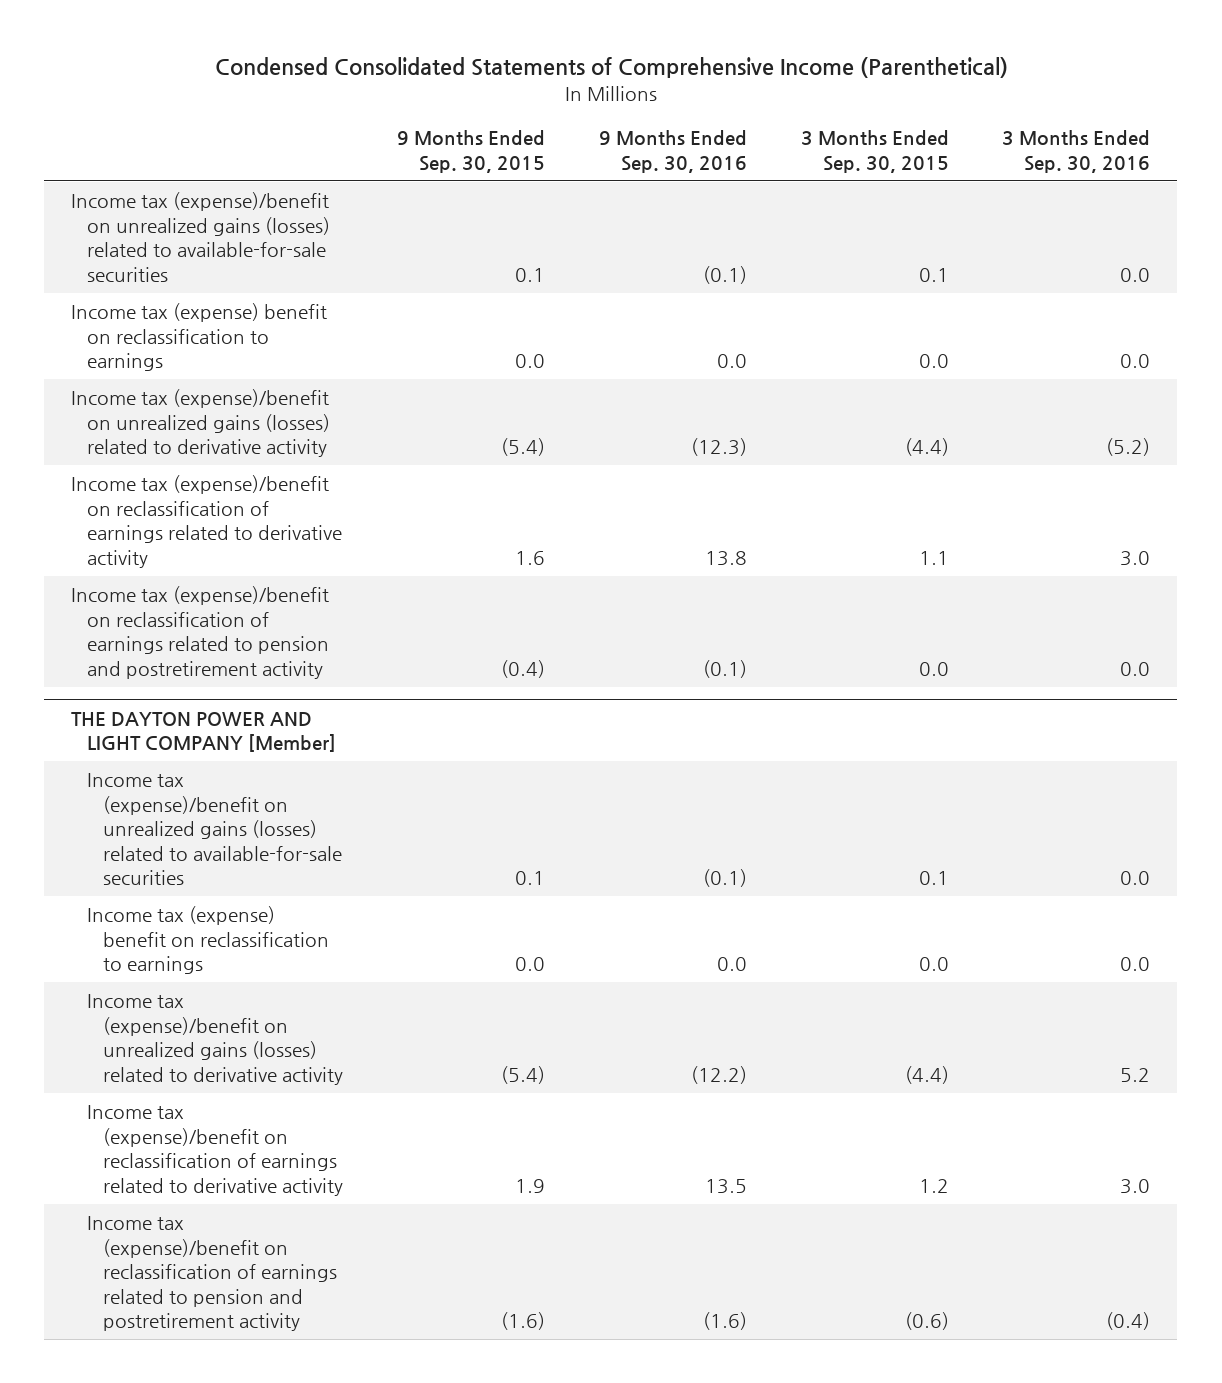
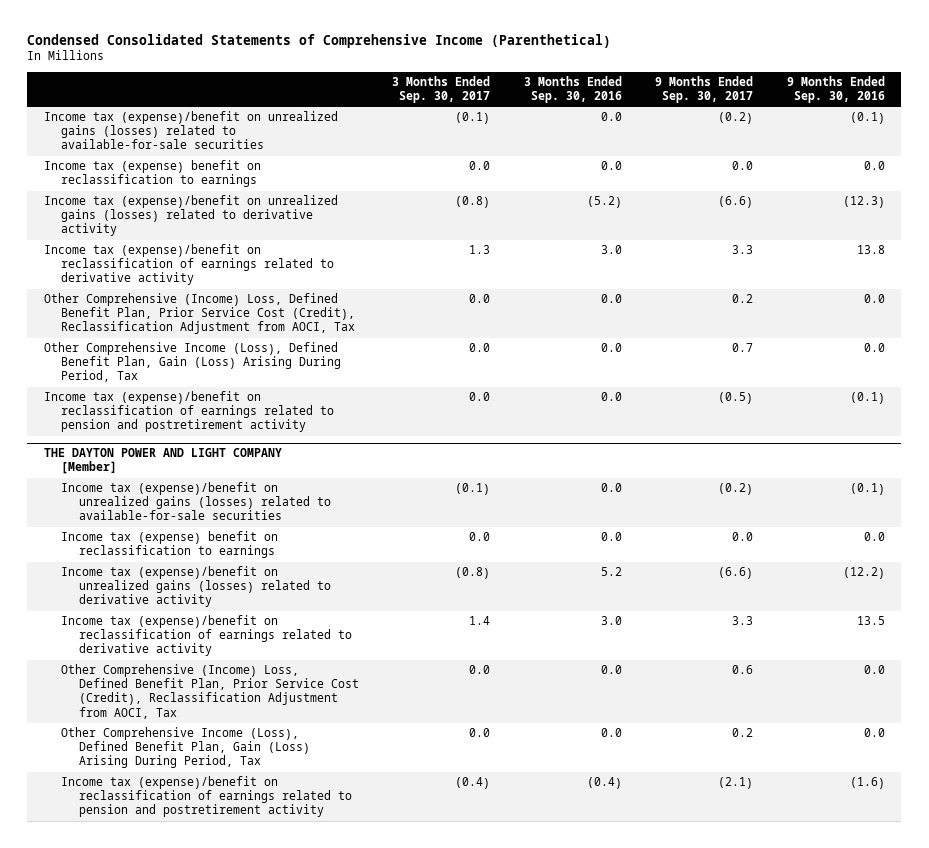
- | 9 Months Ended Sep. 30, 2015 | 9 Months Ended Sep. 30, 2016 | 3 Months Ended Sep. 30, 2015 | 3 Months Ended Sep. 30, 2016
+ | 3 Months Ended Sep. 30, 2017 | 3 Months Ended Sep. 30, 2016 | 9 Months Ended Sep. 30, 2017 | 9 Months Ended Sep. 30, 2016
+ Other Comprehensive (Income) Loss, Defined Benefit Plan, Prior Service Cost (Credit), Reclassification Adjustment from AOCI, Tax | 0.0 | 0.0 | 0.2 | 0.0
+ Other Comprehensive Income (Loss), Defined Benefit Plan, Gain (Loss) Arising During Period, Tax | 0.0 | 0.0 | 0.7 | 0.0
@ THE DAYTON POWER AND LIGHT COMPANY [Member]
+ Other Comprehensive (Income) Loss, Defined Benefit Plan, Prior Service Cost (Credit), Reclassification Adjustment from AOCI, Tax | 0.0 | 0.0 | 0.6 | 0.0
+ Other Comprehensive Income (Loss), Defined Benefit Plan, Gain (Loss) Arising During Period, Tax | 0.0 | 0.0 | 0.2 | 0.0

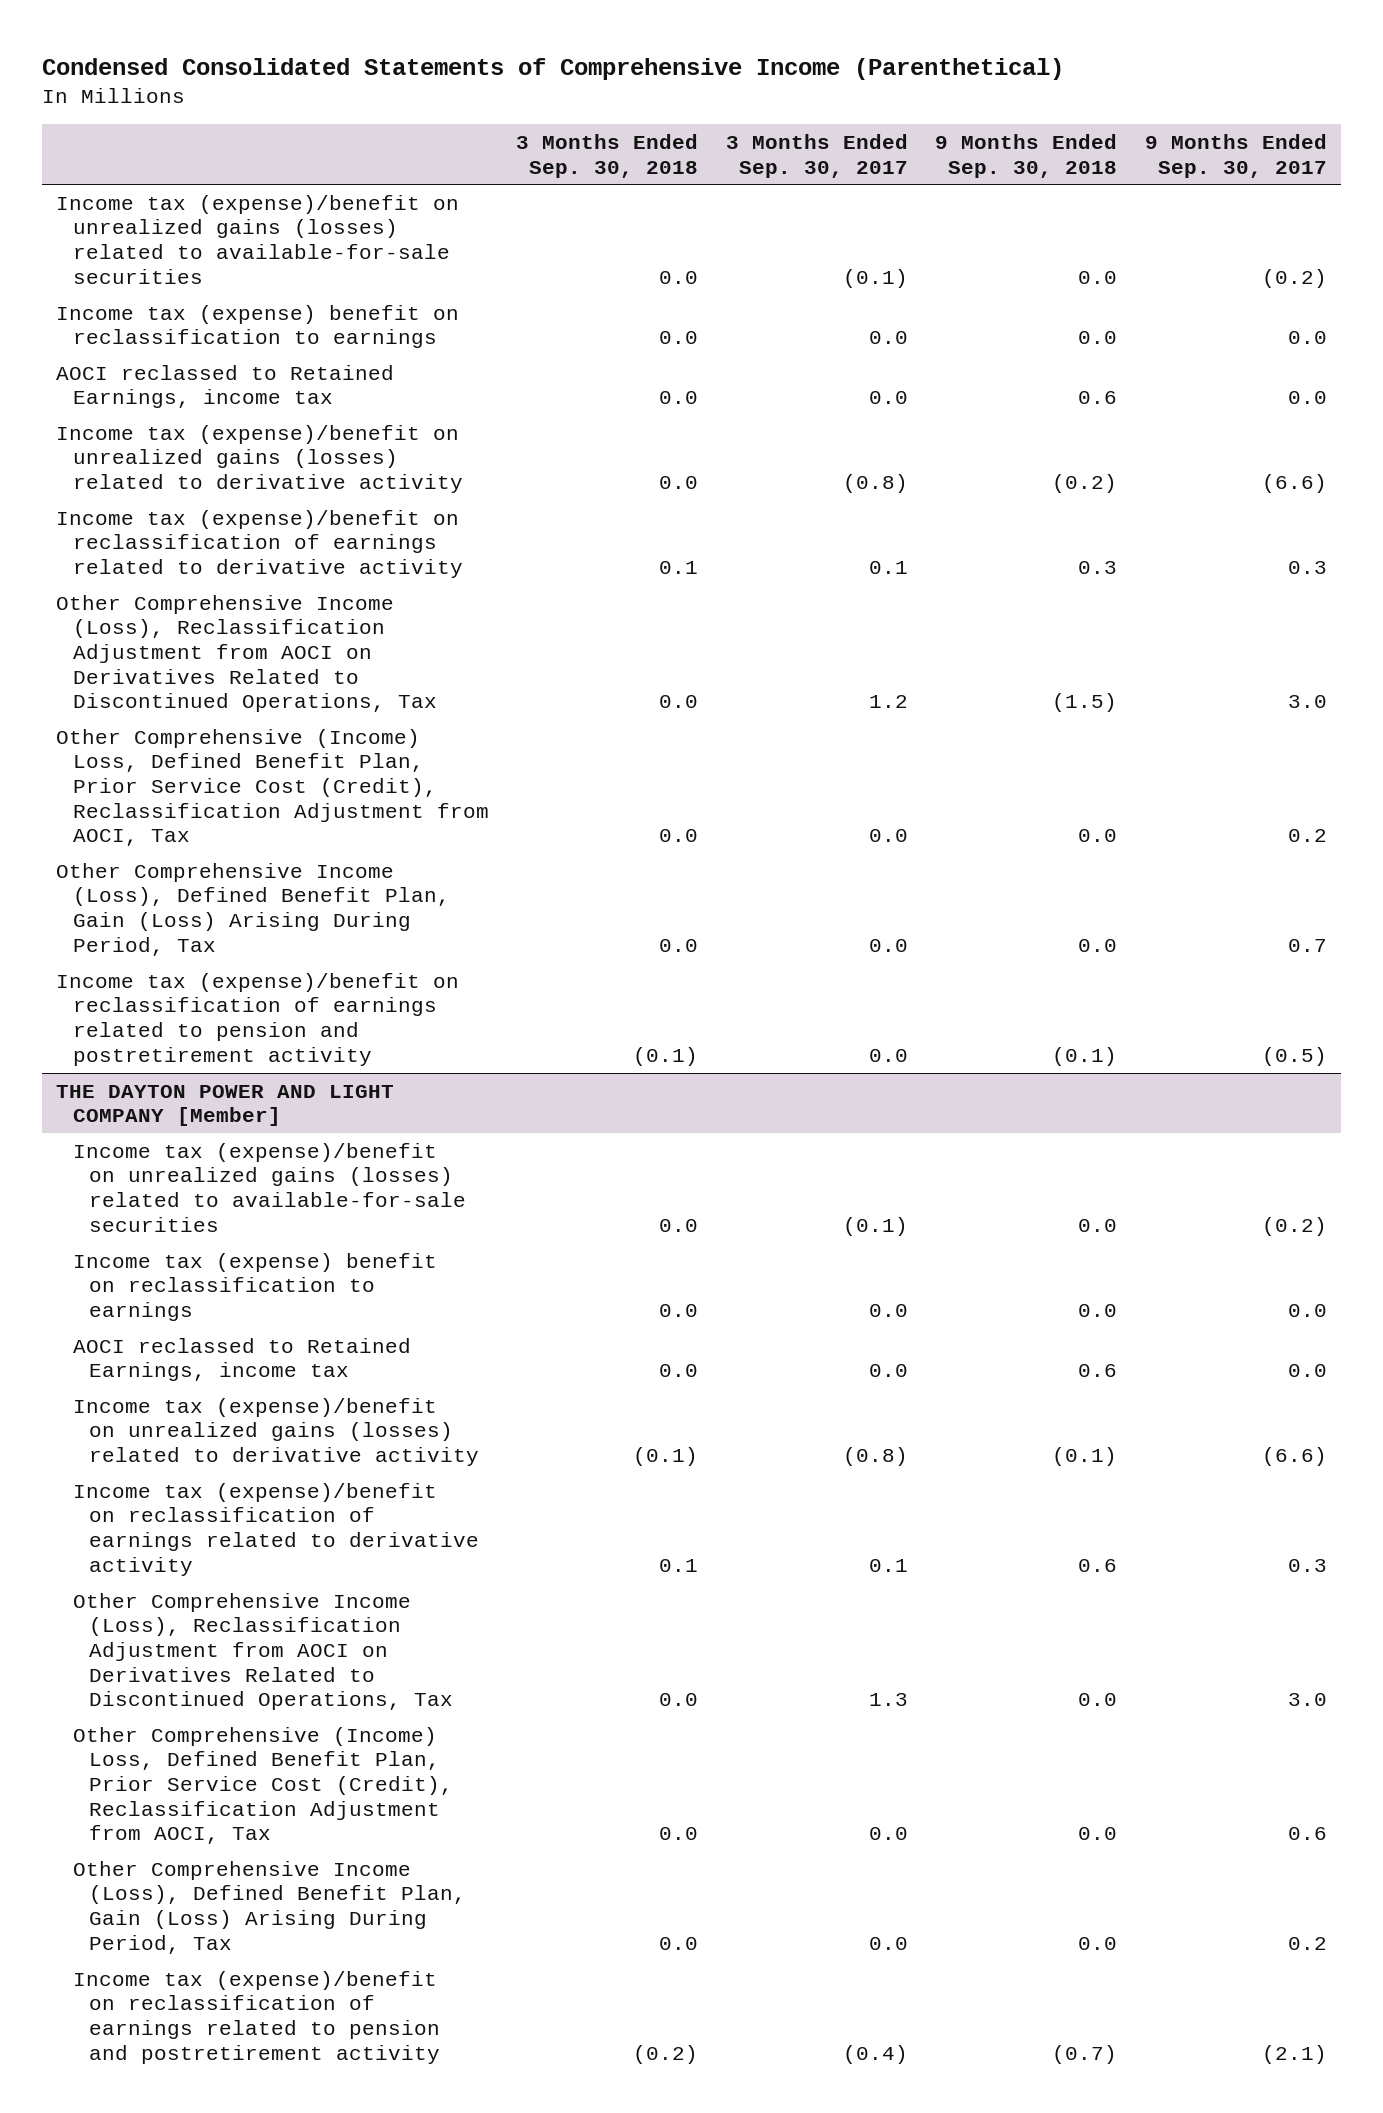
- | 3 Months Ended Sep. 30, 2017 | 3 Months Ended Sep. 30, 2016 | 9 Months Ended Sep. 30, 2017 | 9 Months Ended Sep. 30, 2016
+ | 3 Months Ended Sep. 30, 2018 | 3 Months Ended Sep. 30, 2017 | 9 Months Ended Sep. 30, 2018 | 9 Months Ended Sep. 30, 2017
+ AOCI reclassed to Retained Earnings, income tax | 0.0 | 0.0 | 0.6 | 0.0
- Income tax (expense)/benefit on reclassification of earnings related to derivative activity | 1.3 | 3.0 | 3.3 | 13.8
+ Income tax (expense)/benefit on reclassification of earnings related to derivative activity | 0.1 | 0.1 | 0.3 | 0.3
+ Other Comprehensive Income (Loss), Reclassification Adjustment from AOCI on Derivatives Related to Discontinued Operations, Tax | 0.0 | 1.2 | (1.5) | 3.0
@ THE DAYTON POWER AND LIGHT COMPANY [Member]
+ AOCI reclassed to Retained Earnings, income tax | 0.0 | 0.0 | 0.6 | 0.0
- Income tax (expense)/benefit on reclassification of earnings related to derivative activity | 1.4 | 3.0 | 3.3 | 13.5
+ Income tax (expense)/benefit on reclassification of earnings related to derivative activity | 0.1 | 0.1 | 0.6 | 0.3
+ Other Comprehensive Income (Loss), Reclassification Adjustment from AOCI on Derivatives Related to Discontinued Operations, Tax | 0.0 | 1.3 | 0.0 | 3.0

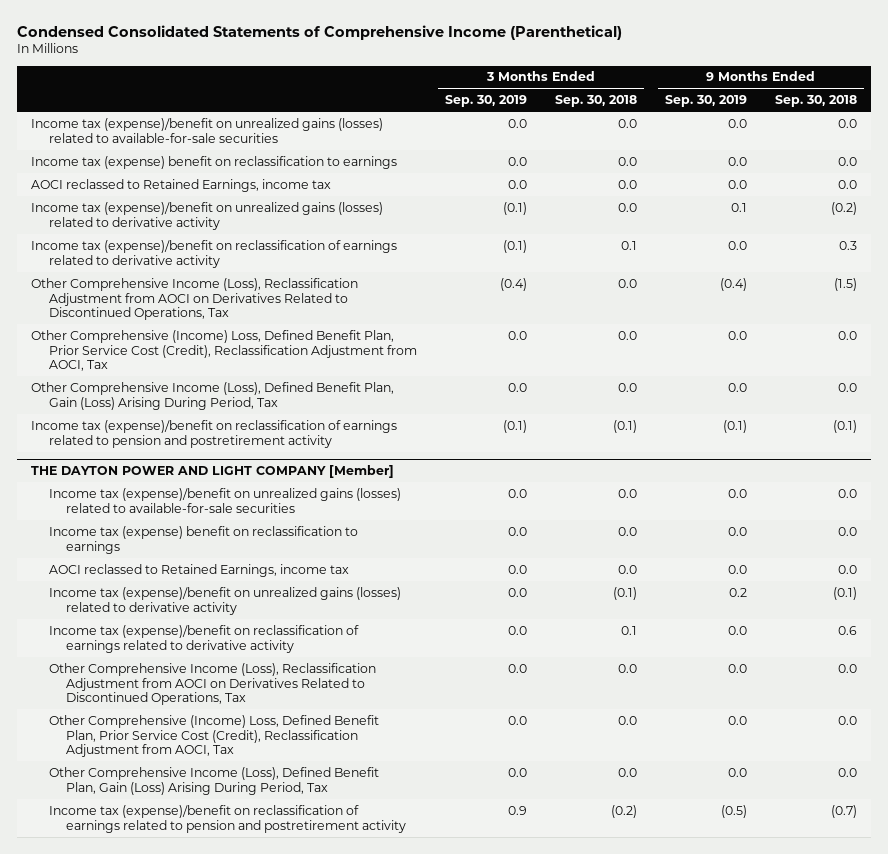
- | 3 Months Ended Sep. 30, 2018 | 3 Months Ended Sep. 30, 2017 | 9 Months Ended Sep. 30, 2018 | 9 Months Ended Sep. 30, 2017
+ | 3 Months Ended Sep. 30, 2019 | 3 Months Ended Sep. 30, 2018 | 9 Months Ended Sep. 30, 2019 | 9 Months Ended Sep. 30, 2018
- AOCI reclassed to Retained Earnings, income tax | 0.0 | 0.0 | 0.6 | 0.0
+ AOCI reclassed to Retained Earnings, income tax | 0.0 | 0.0 | 0.0 | 0.0
@ THE DAYTON POWER AND LIGHT COMPANY [Member]
- AOCI reclassed to Retained Earnings, income tax | 0.0 | 0.0 | 0.6 | 0.0
+ AOCI reclassed to Retained Earnings, income tax | 0.0 | 0.0 | 0.0 | 0.0

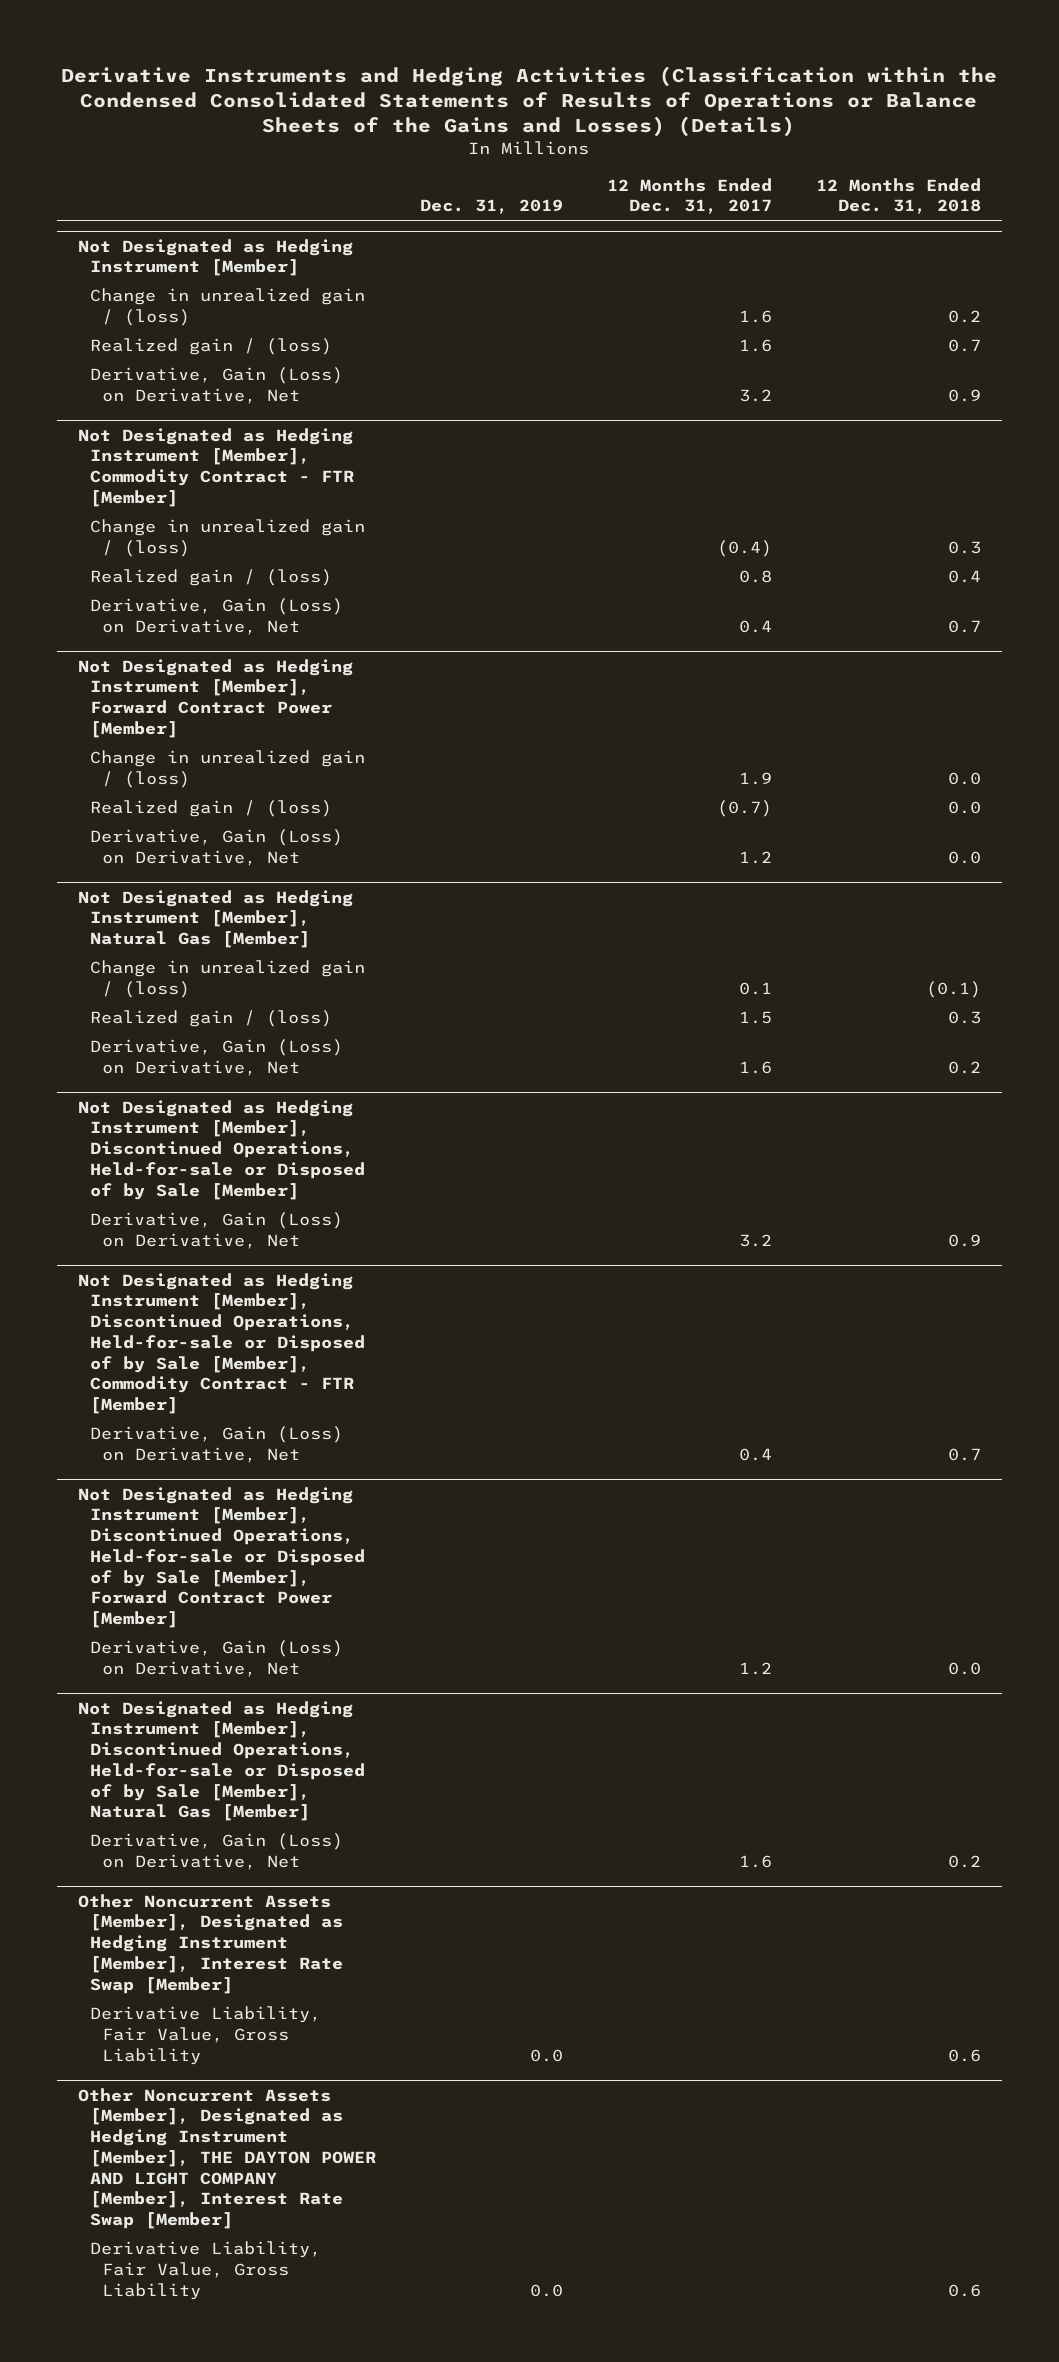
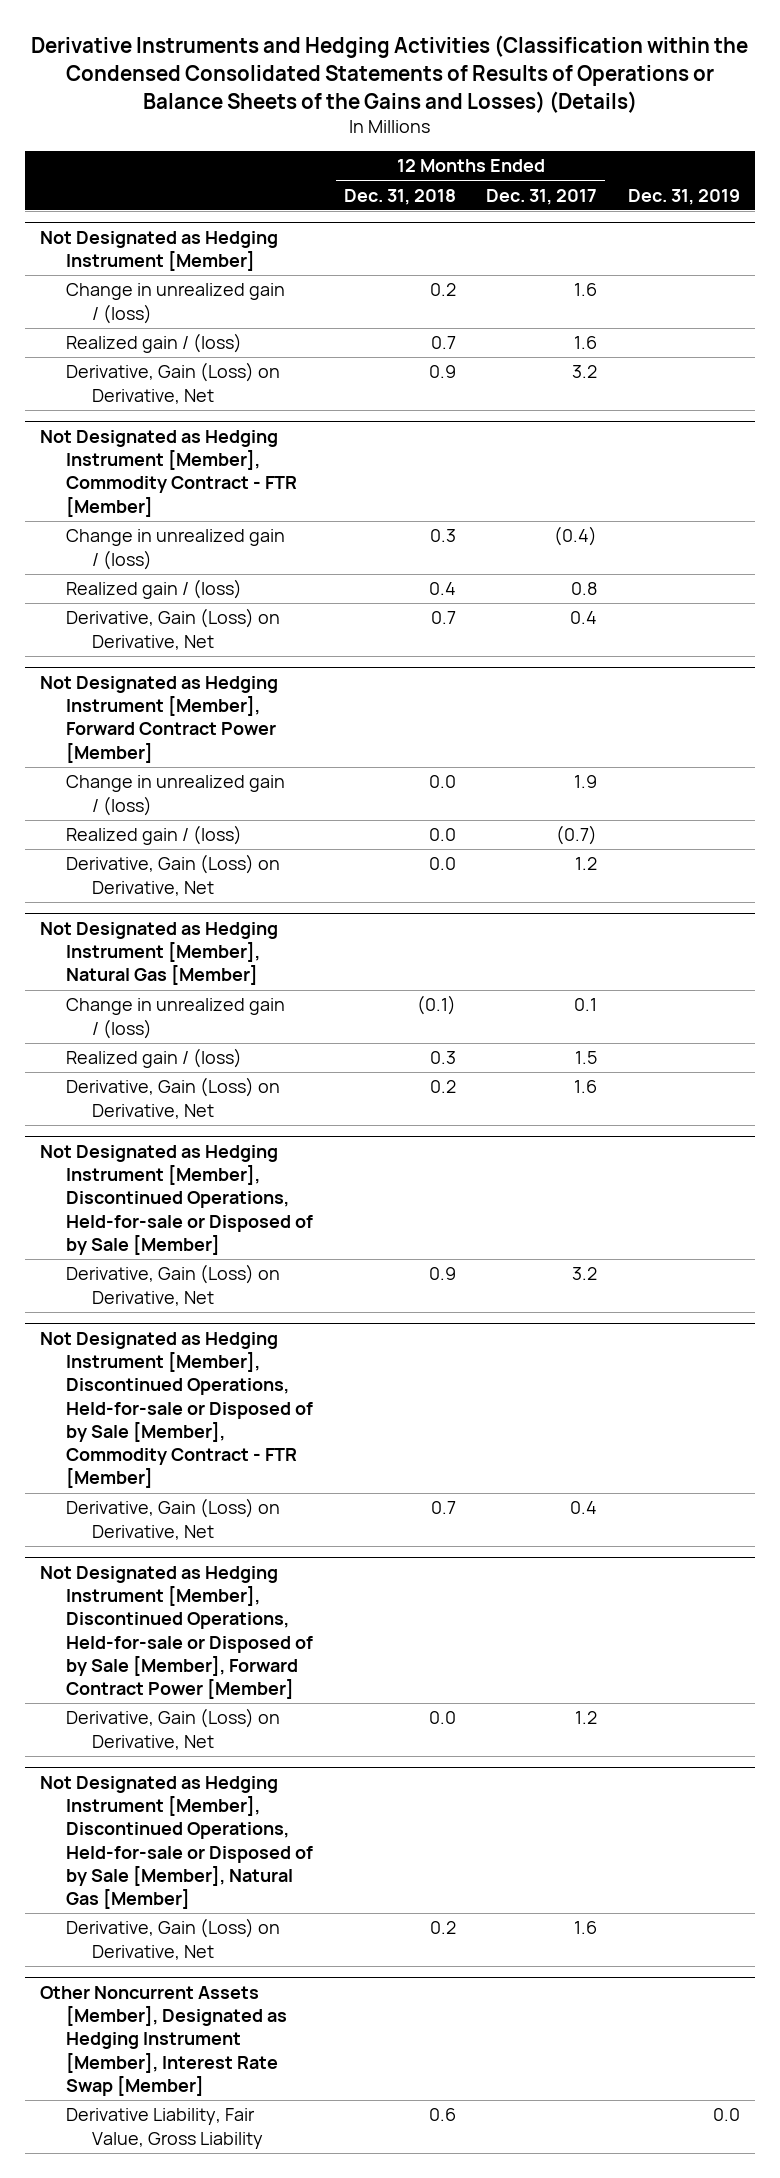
- | Dec. 31, 2019 | 12 Months Ended Dec. 31, 2017 | 12 Months Ended Dec. 31, 2018
+ | 12 Months Ended Dec. 31, 2018 | 12 Months Ended Dec. 31, 2017 | Dec. 31, 2019
- Other Noncurrent Assets [Member], Designated as Hedging Instrument [Member], THE DAYTON POWER AND LIGHT COMPANY [Member], Interest Rate Swap [Member]
- Derivative Liability, Fair Value, Gross Liability | 0.0 | | 0.6

